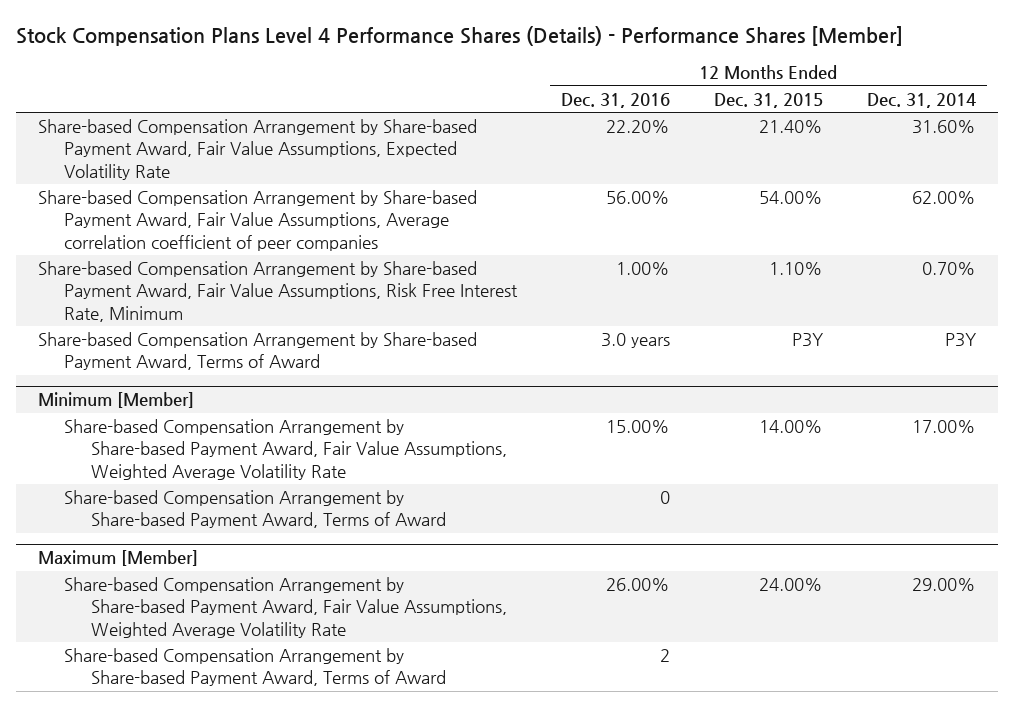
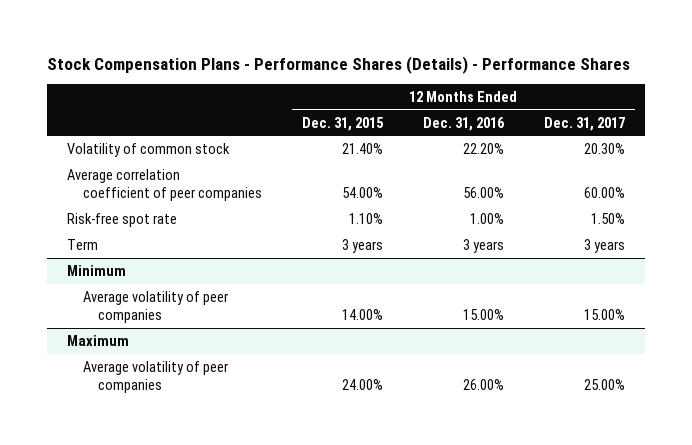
- Stock Compensation Plans Level 4 Performance Shares (Details) - Performance Shares [Member]
+ Stock Compensation Plans - Performance Shares (Details) - Performance Shares
- | 12 Months Ended Dec. 31, 2016 | 12 Months Ended Dec. 31, 2015 | 12 Months Ended Dec. 31, 2014
+ | 12 Months Ended Dec. 31, 2015 | 12 Months Ended Dec. 31, 2016 | 12 Months Ended Dec. 31, 2017
- Share-based Compensation Arrangement by Share-based Payment Award, Fair Value Assumptions, Expected Volatility Rate | 22.20% | 21.40% | 31.60%
- Share-based Compensation Arrangement by Share-based Payment Award, Fair Value Assumptions, Average correlation coefficient of peer companies | 56.00% | 54.00% | 62.00%
- Share-based Compensation Arrangement by Share-based Payment Award, Fair Value Assumptions, Risk Free Interest Rate, Minimum | 1.00% | 1.10% | 0.70%
- Share-based Compensation Arrangement by Share-based Payment Award, Terms of Award | 3.0 years | P3Y | P3Y
- Minimum [Member]
- Share-based Compensation Arrangement by Share-based Payment Award, Fair Value Assumptions, Weighted Average Volatility Rate | 15.00% | 14.00% | 17.00%
- Share-based Compensation Arrangement by Share-based Payment Award, Terms of Award | 0 | |
- Maximum [Member]
- Share-based Compensation Arrangement by Share-based Payment Award, Fair Value Assumptions, Weighted Average Volatility Rate | 26.00% | 24.00% | 29.00%
- Share-based Compensation Arrangement by Share-based Payment Award, Terms of Award | 2 | |
+ Volatility of common stock | 21.40% | 22.20% | 20.30%
+ Average correlation coefficient of peer companies | 54.00% | 56.00% | 60.00%
+ Risk-free spot rate | 1.10% | 1.00% | 1.50%
+ Term | 3 years | 3 years | 3 years
+ Minimum
+ Average volatility of peer companies | 14.00% | 15.00% | 15.00%
+ Maximum
+ Average volatility of peer companies | 24.00% | 26.00% | 25.00%

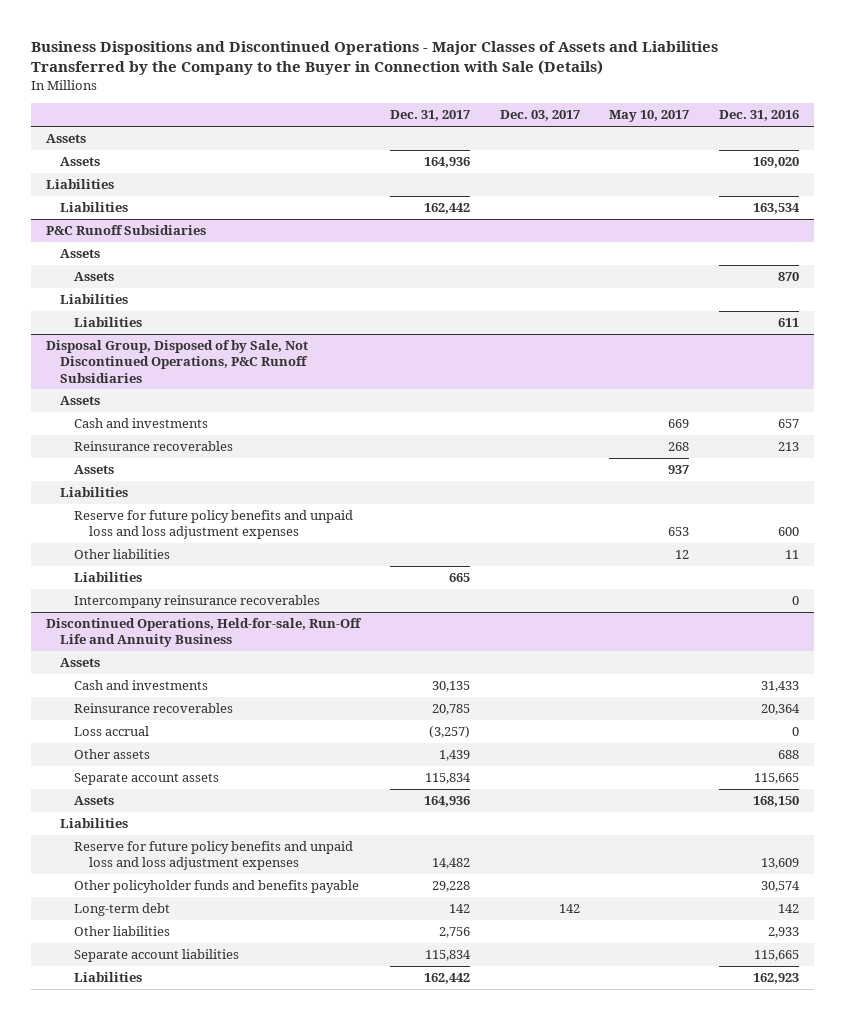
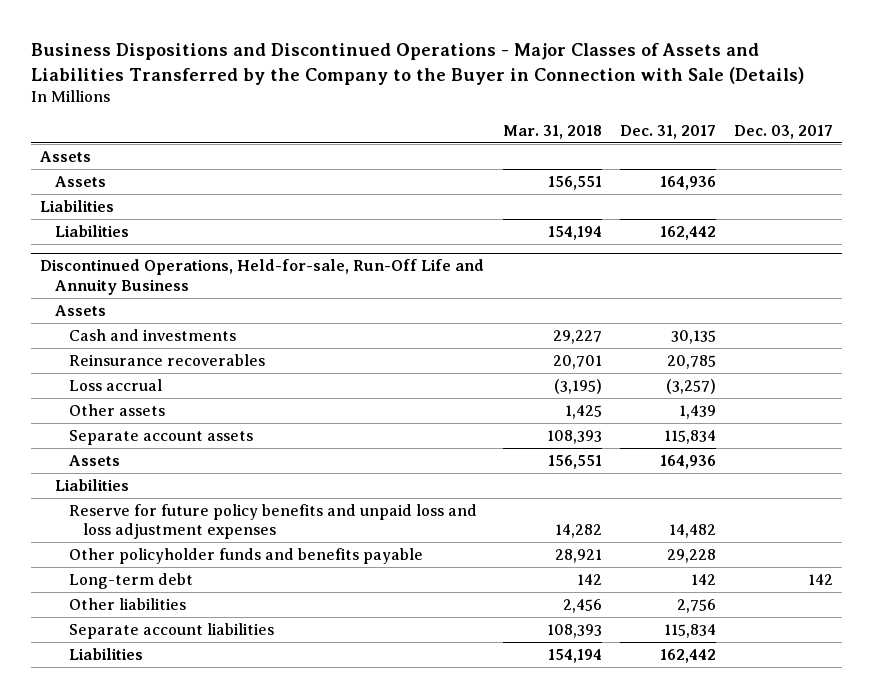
- | Dec. 31, 2017 | Dec. 03, 2017 | May 10, 2017 | Dec. 31, 2016
+ | Mar. 31, 2018 | Dec. 31, 2017 | Dec. 03, 2017
- P&C Runoff Subsidiaries
- Assets
- Assets | | | | 870
- Liabilities
- Liabilities | | | | 611
- Disposal Group, Disposed of by Sale, Not Discontinued Operations, P&C Runoff Subsidiaries
- Assets
- Cash and investments | | | 669 | 657
- Reinsurance recoverables | | | 268 | 213
- Assets | | | 937 |
- Liabilities
- Reserve for future policy benefits and unpaid loss and loss adjustment expenses | | | 653 | 600
- Other liabilities | | | 12 | 11
- Liabilities | 665 | | |
- Intercompany reinsurance recoverables | | | | 0

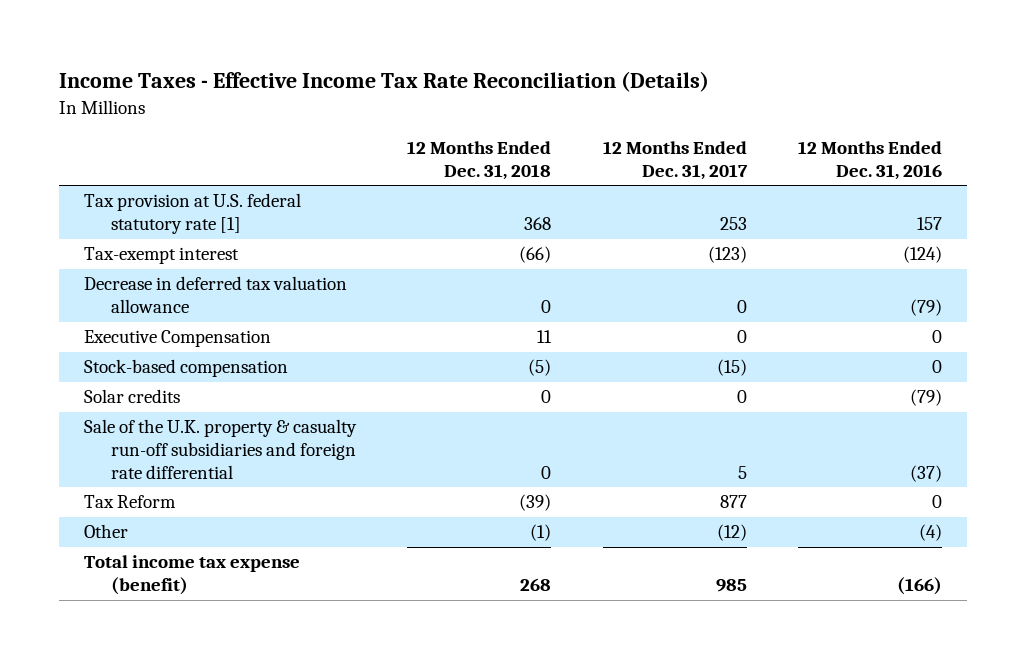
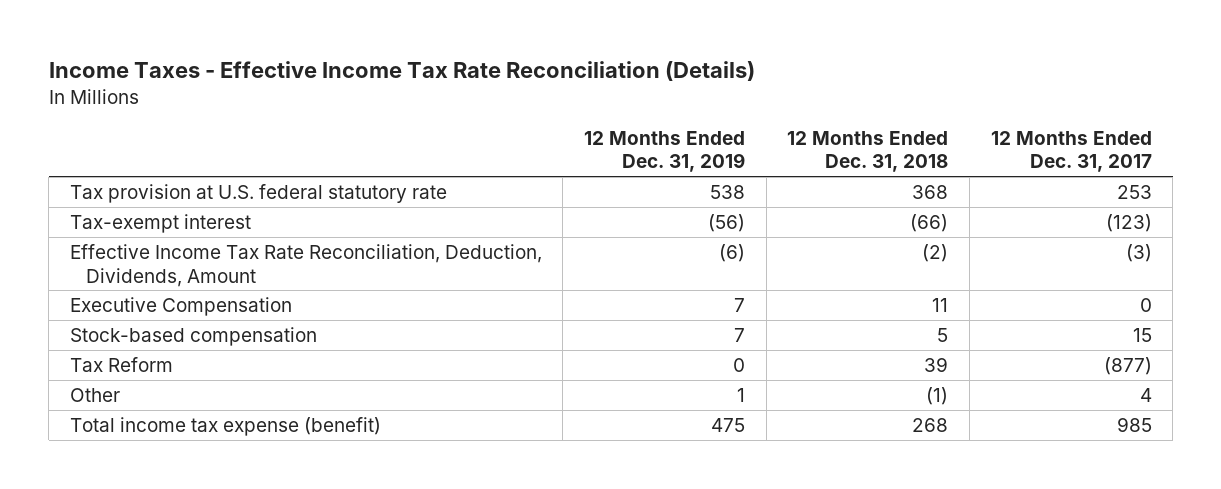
- | 12 Months Ended Dec. 31, 2018 | 12 Months Ended Dec. 31, 2017 | 12 Months Ended Dec. 31, 2016
+ | 12 Months Ended Dec. 31, 2019 | 12 Months Ended Dec. 31, 2018 | 12 Months Ended Dec. 31, 2017
- Tax provision at U.S. federal statutory rate [1] | 368 | 253 | 157
+ Tax provision at U.S. federal statutory rate | 538 | 368 | 253
- Decrease in deferred tax valuation allowance | 0 | 0 | (79)
+ Effective Income Tax Rate Reconciliation, Deduction, Dividends, Amount | (6) | (2) | (3)
- Stock-based compensation | (5) | (15) | 0
- Solar credits | 0 | 0 | (79)
- Sale of the U.K. property & casualty run-off subsidiaries and foreign rate differential | 0 | 5 | (37)
- Tax Reform | (39) | 877 | 0
- Other | (1) | (12) | (4)
+ Stock-based compensation | 7 | 5 | 15
+ Tax Reform | 0 | 39 | (877)
+ Other | 1 | (1) | 4

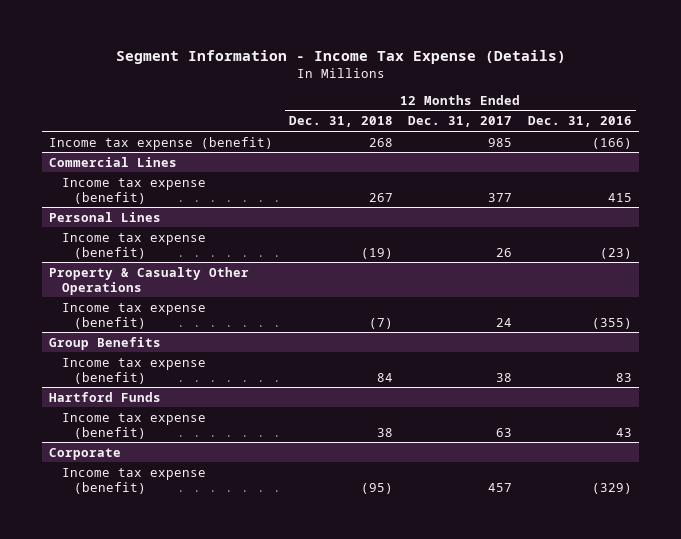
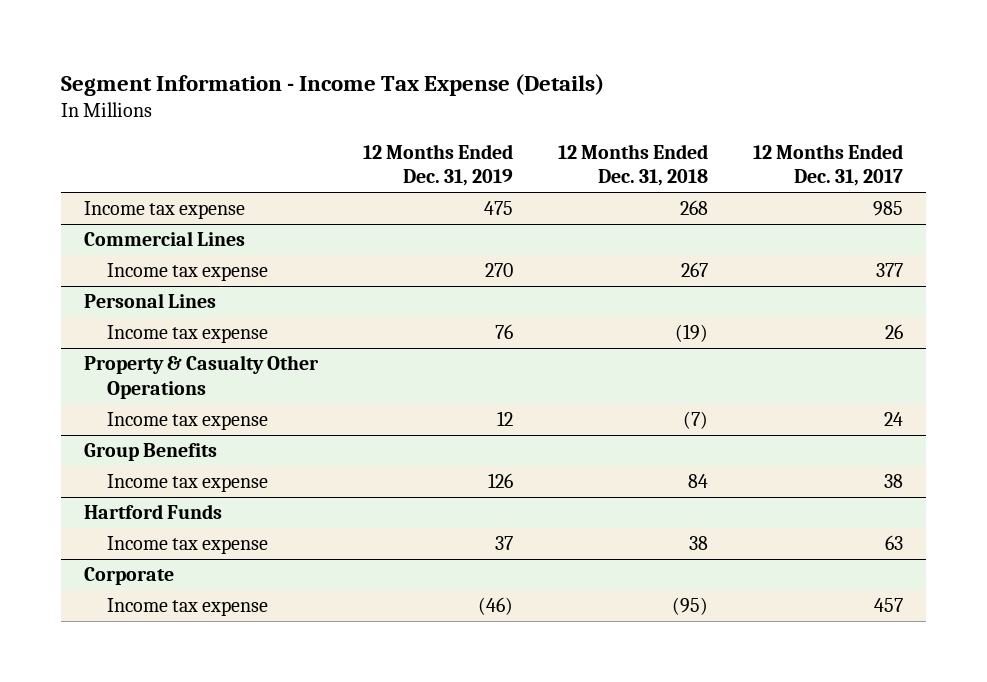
- | 12 Months Ended Dec. 31, 2018 | 12 Months Ended Dec. 31, 2017 | 12 Months Ended Dec. 31, 2016
+ | 12 Months Ended Dec. 31, 2019 | 12 Months Ended Dec. 31, 2018 | 12 Months Ended Dec. 31, 2017
- Income tax expense (benefit) | 268 | 985 | (166)
+ Income tax expense | 475 | 268 | 985
@ Commercial Lines
- Income tax expense (benefit) | 267 | 377 | 415
+ Income tax expense | 270 | 267 | 377
@ Personal Lines
- Income tax expense (benefit) | (19) | 26 | (23)
+ Income tax expense | 76 | (19) | 26
@ Property & Casualty Other Operations
- Income tax expense (benefit) | (7) | 24 | (355)
+ Income tax expense | 12 | (7) | 24
@ Group Benefits
- Income tax expense (benefit) | 84 | 38 | 83
+ Income tax expense | 126 | 84 | 38
@ Hartford Funds
- Income tax expense (benefit) | 38 | 63 | 43
+ Income tax expense | 37 | 38 | 63
@ Corporate
- Income tax expense (benefit) | (95) | 457 | (329)
+ Income tax expense | (46) | (95) | 457

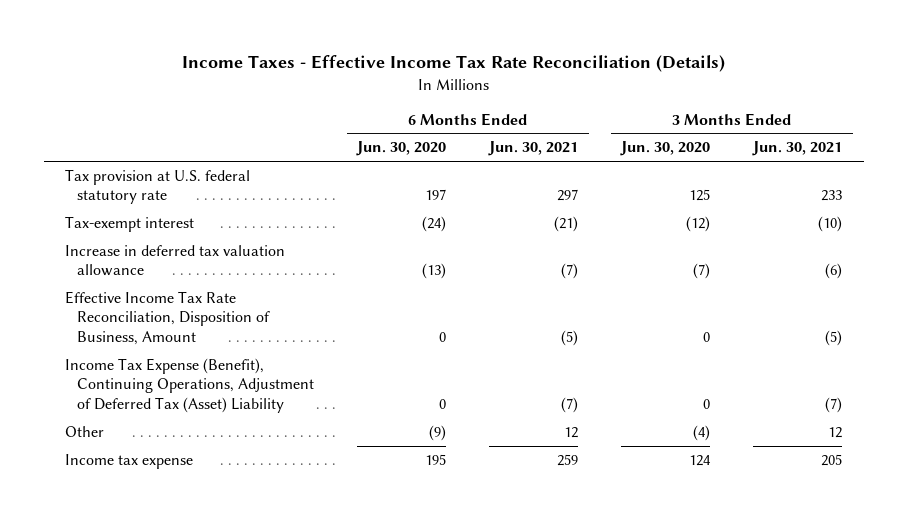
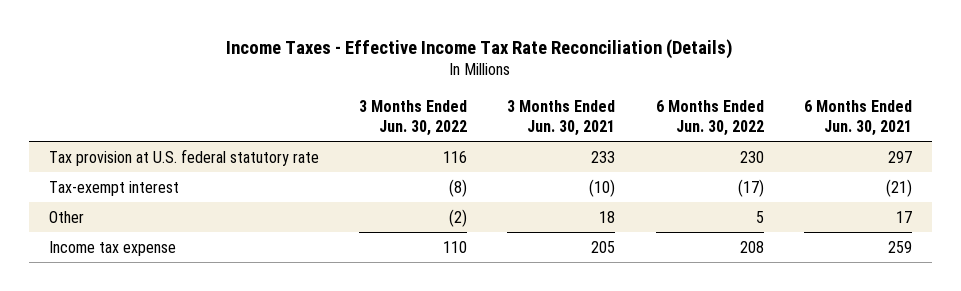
- | 6 Months Ended Jun. 30, 2020 | 6 Months Ended Jun. 30, 2021 | 3 Months Ended Jun. 30, 2020 | 3 Months Ended Jun. 30, 2021
+ | 3 Months Ended Jun. 30, 2022 | 3 Months Ended Jun. 30, 2021 | 6 Months Ended Jun. 30, 2022 | 6 Months Ended Jun. 30, 2021
- Increase in deferred tax valuation allowance | (13) | (7) | (7) | (6)
- Effective Income Tax Rate Reconciliation, Disposition of Business, Amount | 0 | (5) | 0 | (5)
- Income Tax Expense (Benefit), Continuing Operations, Adjustment of Deferred Tax (Asset) Liability | 0 | (7) | 0 | (7)
- Other | (9) | 12 | (4) | 12
+ Other | (2) | 18 | 5 | 17

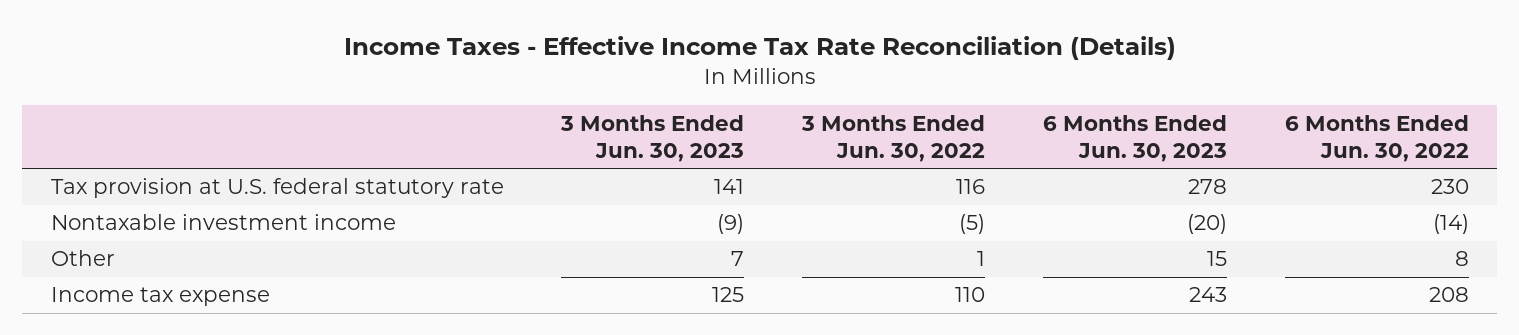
- | 3 Months Ended Jun. 30, 2022 | 3 Months Ended Jun. 30, 2021 | 6 Months Ended Jun. 30, 2022 | 6 Months Ended Jun. 30, 2021
+ | 3 Months Ended Jun. 30, 2023 | 3 Months Ended Jun. 30, 2022 | 6 Months Ended Jun. 30, 2023 | 6 Months Ended Jun. 30, 2022
- Tax-exempt interest | (8) | (10) | (17) | (21)
- Other | (2) | 18 | 5 | 17
+ Nontaxable investment income | (9) | (5) | (20) | (14)
+ Other | 7 | 1 | 15 | 8

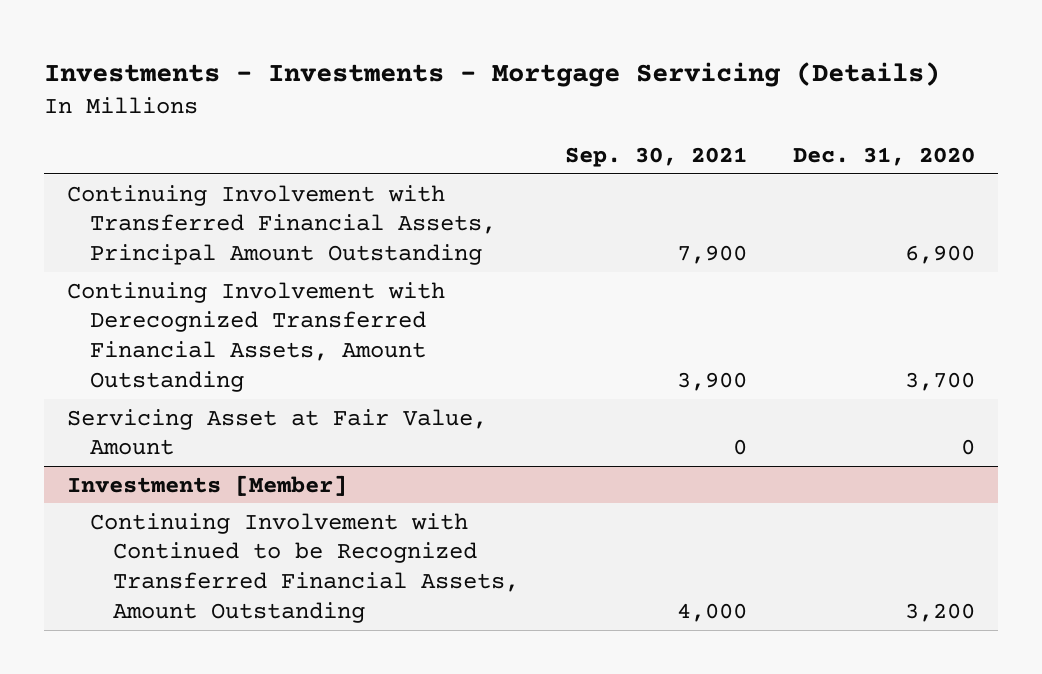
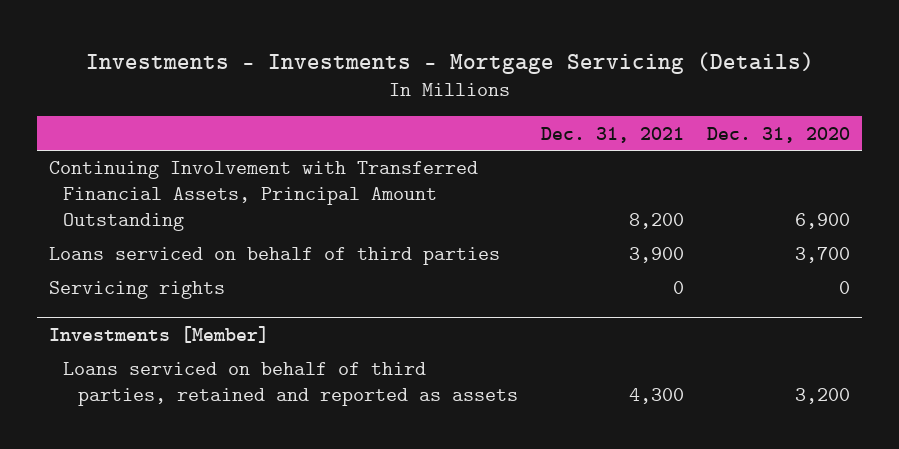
- | Sep. 30, 2021 | Dec. 31, 2020
+ | Dec. 31, 2021 | Dec. 31, 2020
- Continuing Involvement with Derecognized Transferred Financial Assets, Amount Outstanding | 3,900 | 3,700
- Servicing Asset at Fair Value, Amount | 0 | 0
+ Loans serviced on behalf of third parties | 3,900 | 3,700
+ Servicing rights | 0 | 0
@ Investments [Member]
- Continuing Involvement with Continued to be Recognized Transferred Financial Assets, Amount Outstanding | 4,000 | 3,200
+ Loans serviced on behalf of third parties, retained and reported as assets | 4,300 | 3,200

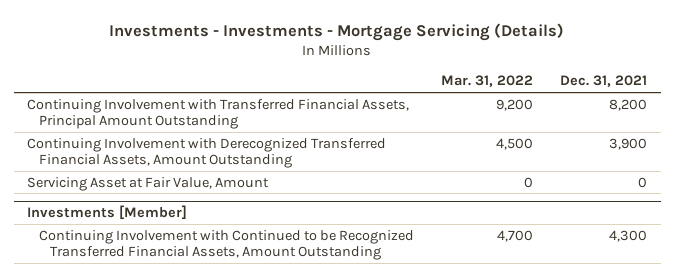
- | Dec. 31, 2021 | Dec. 31, 2020
+ | Mar. 31, 2022 | Dec. 31, 2021
- Loans serviced on behalf of third parties | 3,900 | 3,700
- Servicing rights | 0 | 0
+ Continuing Involvement with Derecognized Transferred Financial Assets, Amount Outstanding | 4,500 | 3,900
+ Servicing Asset at Fair Value, Amount | 0 | 0
@ Investments [Member]
- Loans serviced on behalf of third parties, retained and reported as assets | 4,300 | 3,200
+ Continuing Involvement with Continued to be Recognized Transferred Financial Assets, Amount Outstanding | 4,700 | 4,300

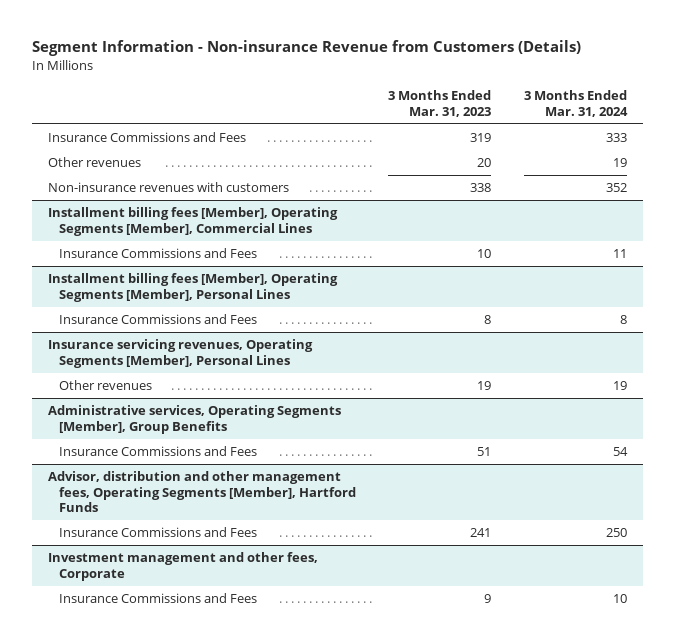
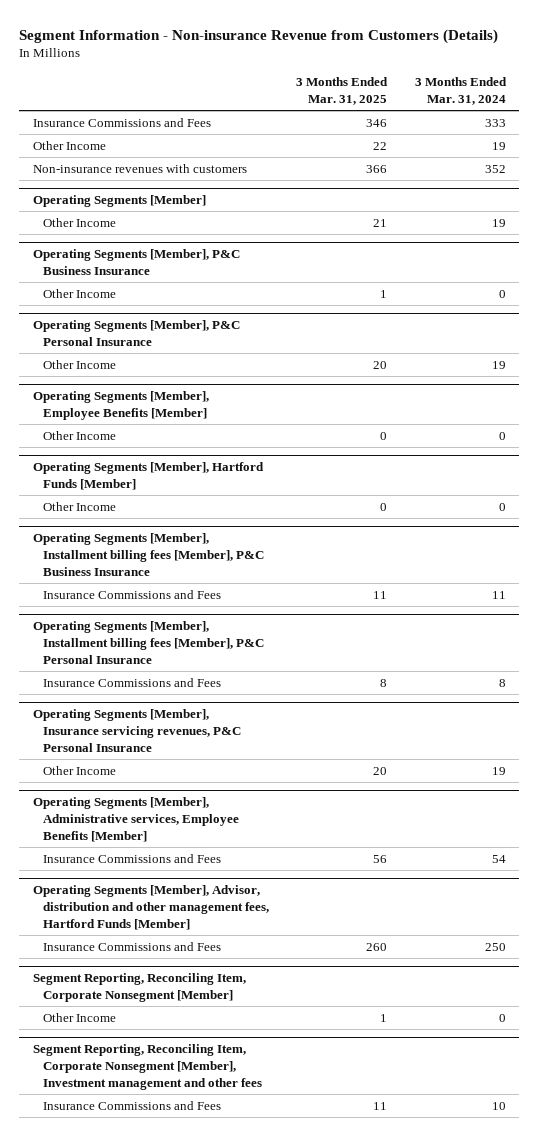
- | 3 Months Ended Mar. 31, 2023 | 3 Months Ended Mar. 31, 2024
+ | 3 Months Ended Mar. 31, 2025 | 3 Months Ended Mar. 31, 2024
- Other revenues | 20 | 19
+ Other Income | 22 | 19
- Installment billing fees [Member], Operating Segments [Member], Commercial Lines
+ Operating Segments [Member]
+ Other Income | 21 | 19
+ Operating Segments [Member], P&C Business Insurance
+ Other Income | 1 | 0
+ Operating Segments [Member], P&C Personal Insurance
+ Other Income | 20 | 19
+ Operating Segments [Member], Employee Benefits [Member]
+ Other Income | 0 | 0
+ Operating Segments [Member], Hartford Funds [Member]
+ Other Income | 0 | 0
+ Operating Segments [Member], Installment billing fees [Member], P&C Business Insurance
- Installment billing fees [Member], Operating Segments [Member], Personal Lines
+ Operating Segments [Member], Installment billing fees [Member], P&C Personal Insurance
- Insurance servicing revenues, Operating Segments [Member], Personal Lines
- Other revenues | 19 | 19
- Administrative services, Operating Segments [Member], Group Benefits
+ Operating Segments [Member], Insurance servicing revenues, P&C Personal Insurance
+ Other Income | 20 | 19
+ Operating Segments [Member], Administrative services, Employee Benefits [Member]
- Advisor, distribution and other management fees, Operating Segments [Member], Hartford Funds
+ Operating Segments [Member], Advisor, distribution and other management fees, Hartford Funds [Member]
- Investment management and other fees, Corporate
+ Segment Reporting, Reconciling Item, Corporate Nonsegment [Member]
+ Other Income | 1 | 0
+ Segment Reporting, Reconciling Item, Corporate Nonsegment [Member], Investment management and other fees

